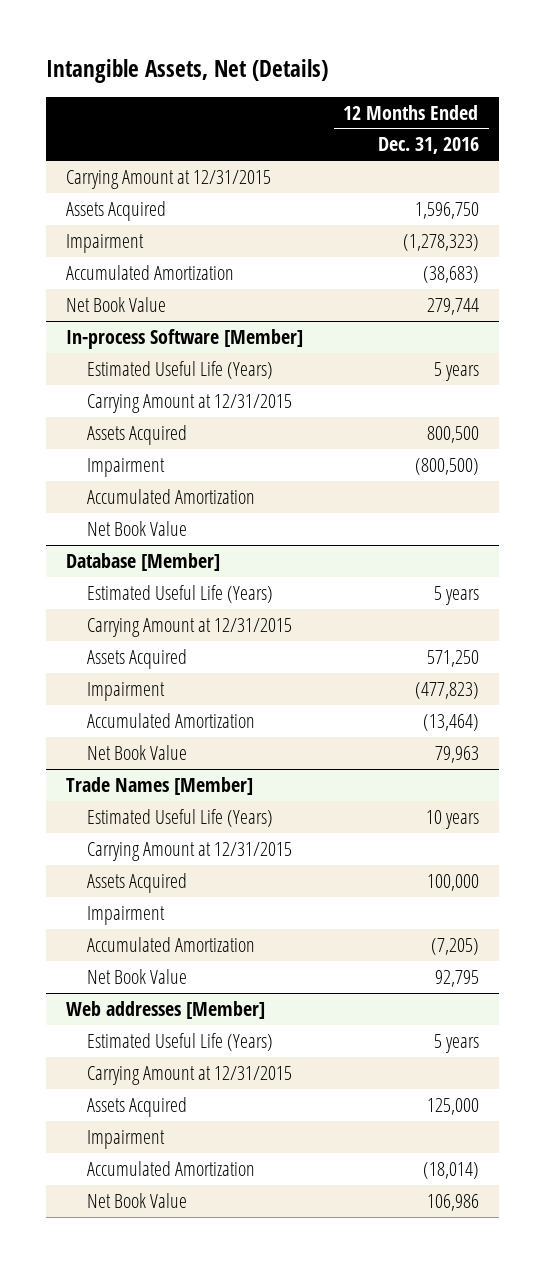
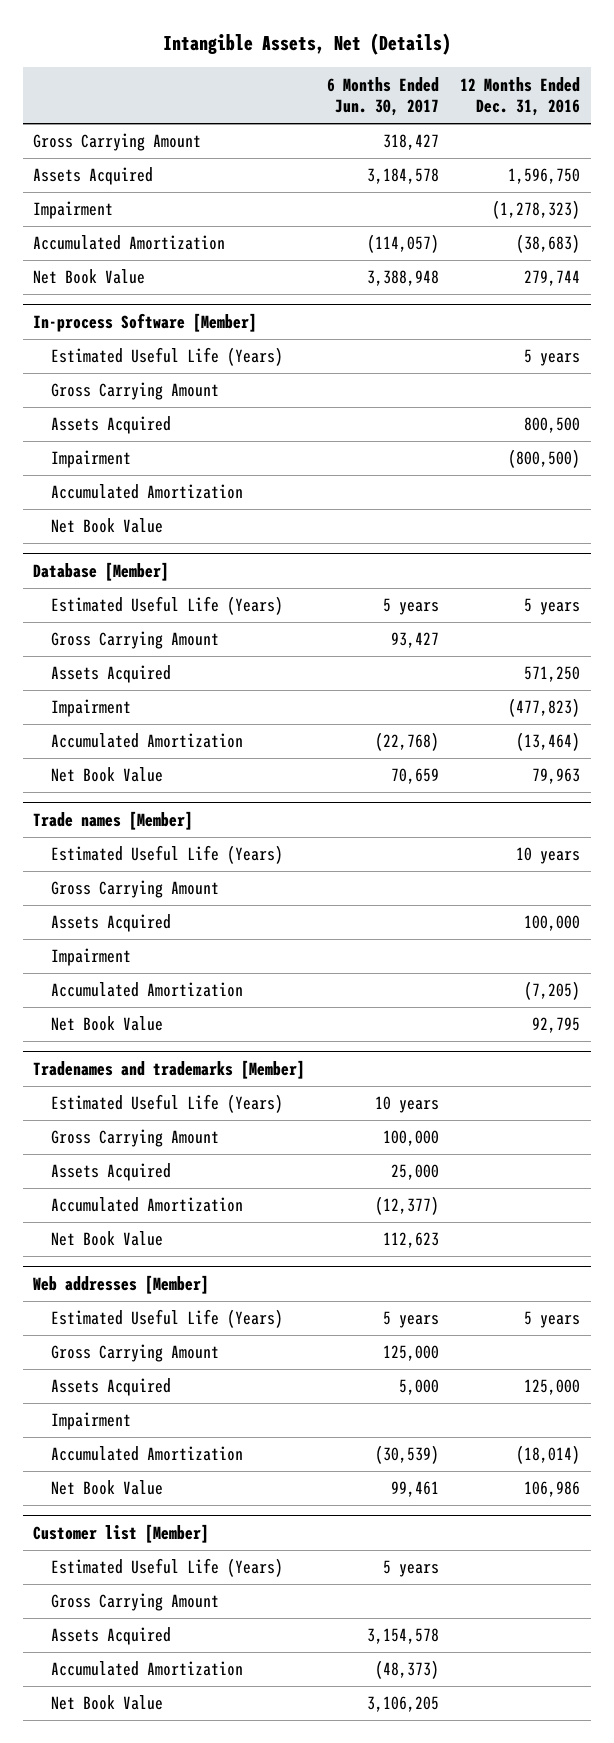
- | 12 Months Ended Dec. 31, 2016
+ | 6 Months Ended Jun. 30, 2017 | 12 Months Ended Dec. 31, 2016
- Carrying Amount at 12/31/2015
+ Gross Carrying Amount | 318,427 |
@ In-process Software [Member]
- Carrying Amount at 12/31/2015
+ Gross Carrying Amount
@ Database [Member]
- Carrying Amount at 12/31/2015
+ Gross Carrying Amount | 93,427 |
- Trade Names [Member]
+ Trade names [Member]
- Carrying Amount at 12/31/2015
+ Gross Carrying Amount
+ Tradenames and trademarks [Member]
+ Estimated Useful Life (Years) | 10 years |
+ Gross Carrying Amount | 100,000 |
+ Assets Acquired | 25,000 |
+ Accumulated Amortization | (12,377) |
+ Net Book Value | 112,623 |
@ Web addresses [Member]
- Carrying Amount at 12/31/2015
+ Gross Carrying Amount | 125,000 |
+ Customer list [Member]
+ Estimated Useful Life (Years) | 5 years |
+ Gross Carrying Amount
+ Assets Acquired | 3,154,578 |
+ Accumulated Amortization | (48,373) |
+ Net Book Value | 3,106,205 |

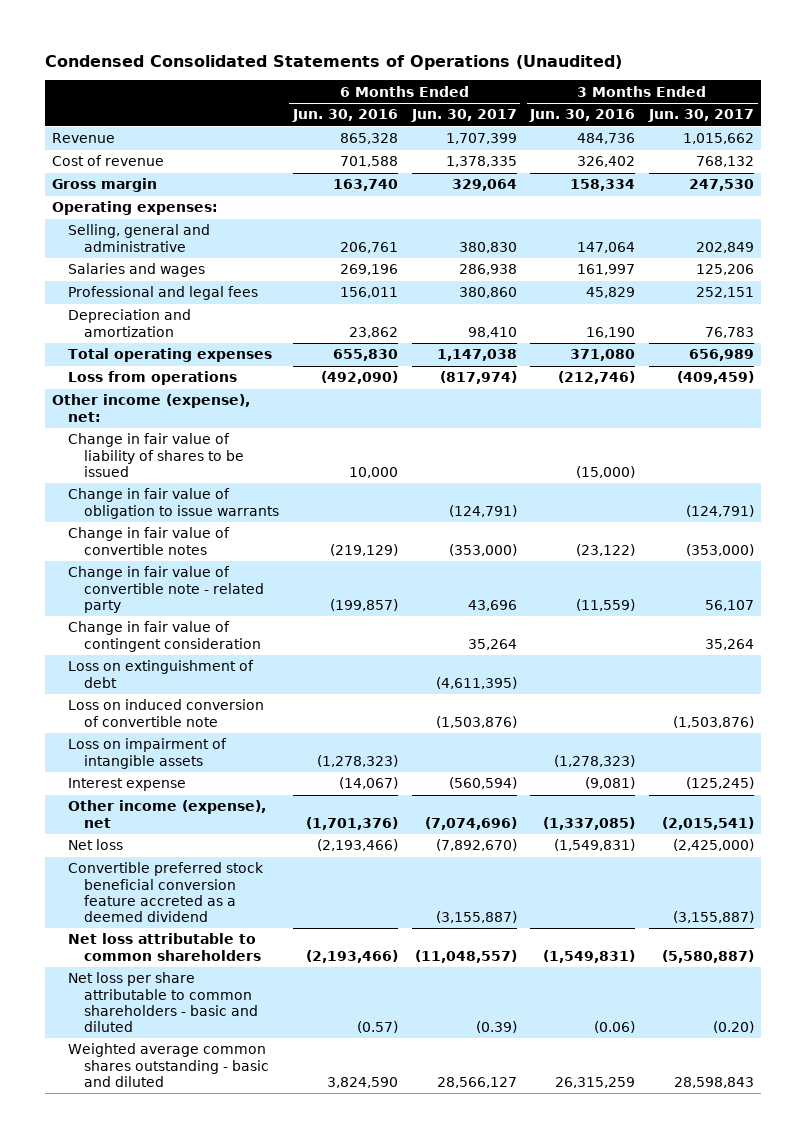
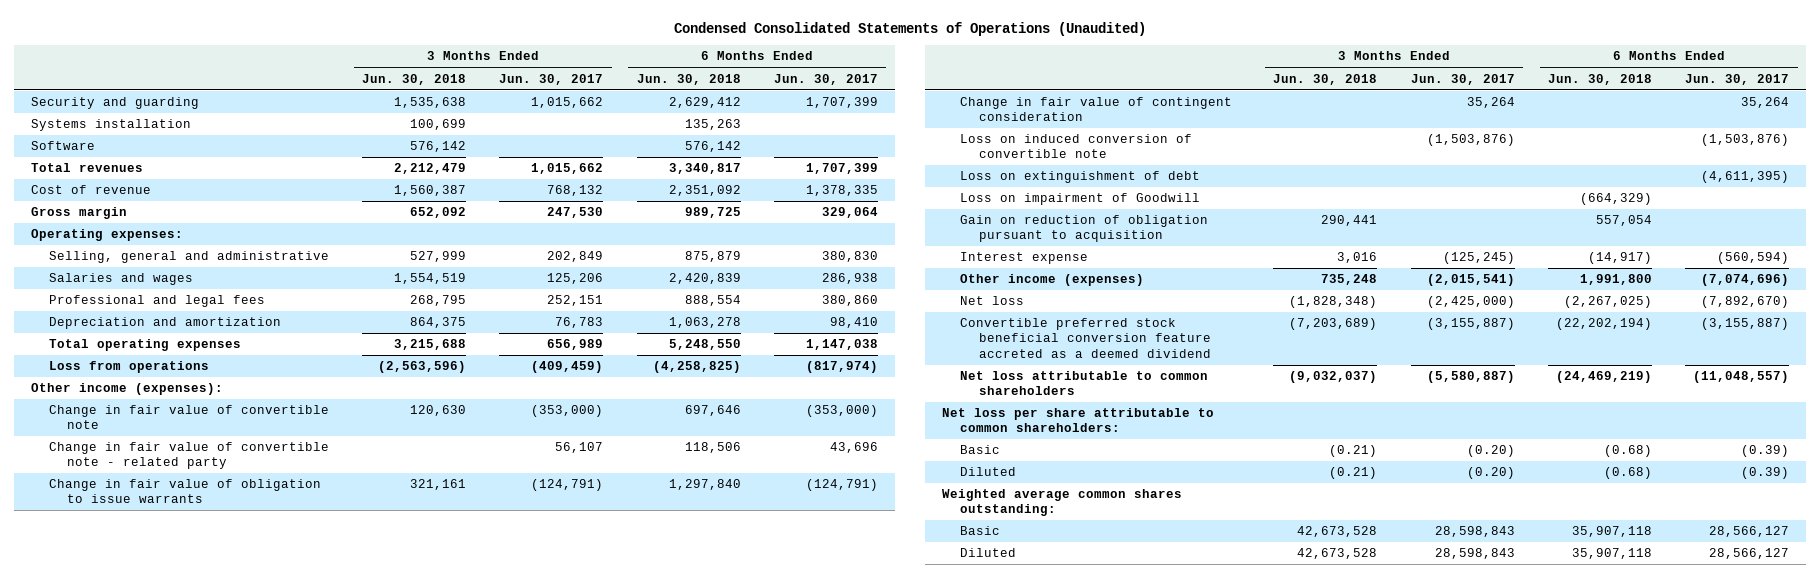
- | 6 Months Ended Jun. 30, 2016 | 6 Months Ended Jun. 30, 2017 | 3 Months Ended Jun. 30, 2016 | 3 Months Ended Jun. 30, 2017
+ | 3 Months Ended Jun. 30, 2018 | 3 Months Ended Jun. 30, 2017 | 6 Months Ended Jun. 30, 2018 | 6 Months Ended Jun. 30, 2017
- Revenue | 865,328 | 1,707,399 | 484,736 | 1,015,662
+ Security and guarding | 1,535,638 | 1,015,662 | 2,629,412 | 1,707,399
+ Systems installation | 100,699 | | 135,263 |
+ Software | 576,142 | | 576,142 |
+ Total revenues | 2,212,479 | 1,015,662 | 3,340,817 | 1,707,399
- Other income (expense), net:
- Change in fair value of liability of shares to be issued | 10,000 | | (15,000) |
- Change in fair value of convertible notes | (219,129) | (353,000) | (23,122) | (353,000)
+ Other income (expenses):
+ Change in fair value of convertible note | 120,630 | (353,000) | 697,646 | (353,000)
moved down: Change in fair value of obligation to issue warrants | 321,161 | (124,791) | 1,297,840 | (124,791)
- Loss on impairment of intangible assets | (1,278,323) | | (1,278,323) |
moved down: Loss on extinguishment of debt | | | | (4,611,395)
+ Loss on impairment of Goodwill | | | (664,329) |
+ Gain on reduction of obligation pursuant to acquisition | 290,441 | | 557,054 |
- Other income (expense), net | (1,701,376) | (7,074,696) | (1,337,085) | (2,015,541)
+ Other income (expenses) | 735,248 | (2,015,541) | 1,991,800 | (7,074,696)
- Net loss per share attributable to common shareholders - basic and diluted | (0.57) | (0.39) | (0.06) | (0.20)
- Weighted average common shares outstanding - basic and diluted | 3,824,590 | 28,566,127 | 26,315,259 | 28,598,843
+ Net loss per share attributable to common shareholders:
+ Basic | (0.21) | (0.20) | (0.68) | (0.39)
+ Diluted | (0.21) | (0.20) | (0.68) | (0.39)
+ Weighted average common shares outstanding:
+ Basic | 42,673,528 | 28,598,843 | 35,907,118 | 28,566,127
+ Diluted | 42,673,528 | 28,598,843 | 35,907,118 | 28,566,127

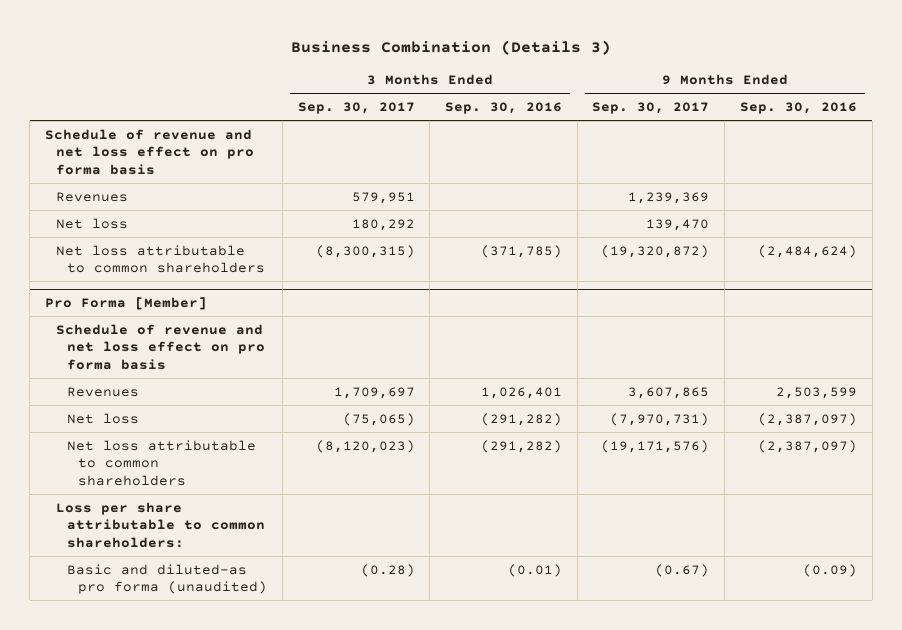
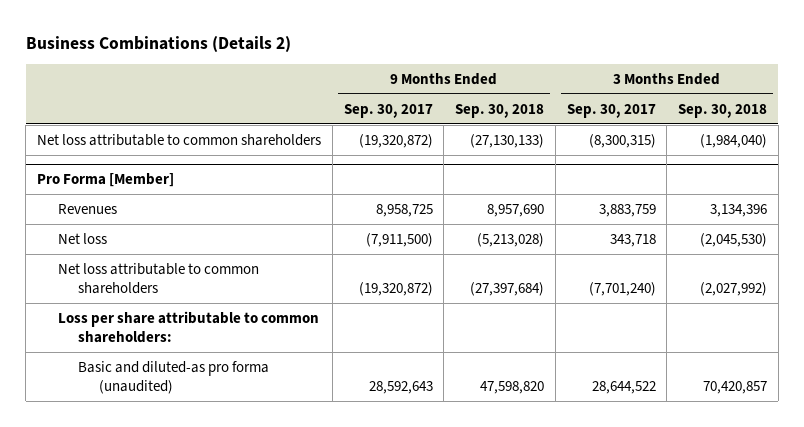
- Business Combination (Details 3)
+ Business Combinations (Details 2)
- | 3 Months Ended Sep. 30, 2017 | 3 Months Ended Sep. 30, 2016 | 9 Months Ended Sep. 30, 2017 | 9 Months Ended Sep. 30, 2016
+ | 9 Months Ended Sep. 30, 2017 | 9 Months Ended Sep. 30, 2018 | 3 Months Ended Sep. 30, 2017 | 3 Months Ended Sep. 30, 2018
- Schedule of revenue and net loss effect on pro forma basis
- Revenues | 579,951 | | 1,239,369 |
- Net loss | 180,292 | | 139,470 |
@ Pro Forma [Member]
- Schedule of revenue and net loss effect on pro forma basis
- Revenues | 1,709,697 | 1,026,401 | 3,607,865 | 2,503,599
- Net loss | (75,065) | (291,282) | (7,970,731) | (2,387,097)
- Net loss attributable to common shareholders | (8,120,023) | (291,282) | (19,171,576) | (2,387,097)
+ Revenues | 8,958,725 | 8,957,690 | 3,883,759 | 3,134,396
+ Net loss | (7,911,500) | (5,213,028) | 343,718 | (2,045,530)
+ Net loss attributable to common shareholders | (19,320,872) | (27,397,684) | (7,701,240) | (2,027,992)
- Basic and diluted-as pro forma (unaudited) | (0.28) | (0.01) | (0.67) | (0.09)
+ Basic and diluted-as pro forma (unaudited) | 28,592,643 | 47,598,820 | 28,644,522 | 70,420,857

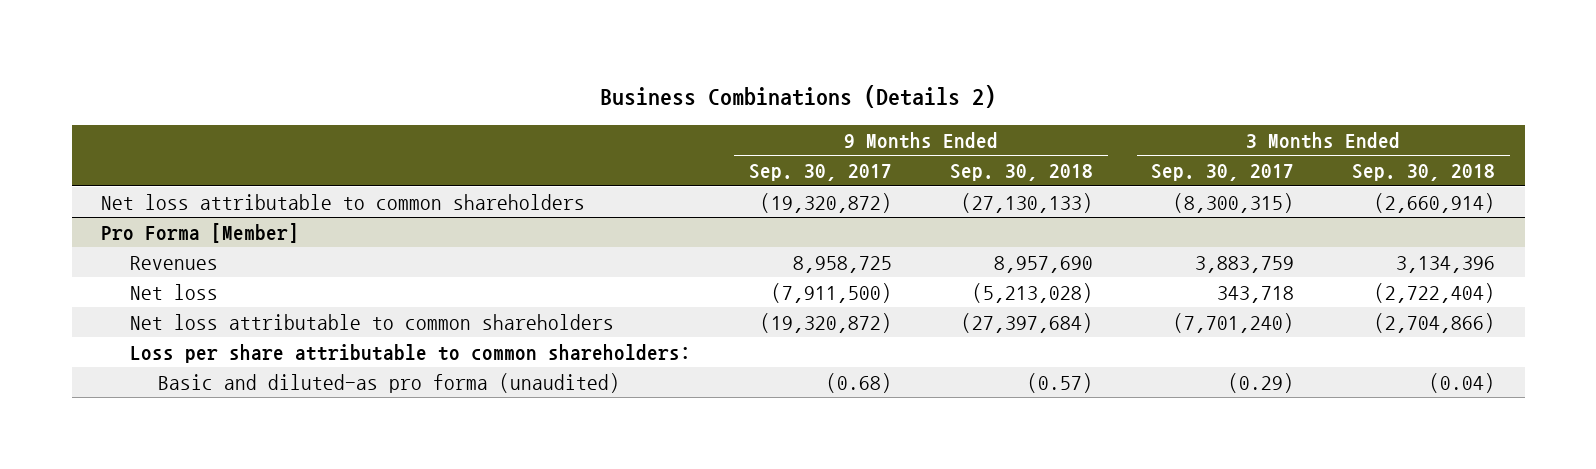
- Net loss attributable to common shareholders | (19,320,872) | (27,130,133) | (8,300,315) | (1,984,040)
+ Net loss attributable to common shareholders | (19,320,872) | (27,130,133) | (8,300,315) | (2,660,914)
@ Pro Forma [Member]
- Net loss | (7,911,500) | (5,213,028) | 343,718 | (2,045,530)
- Net loss attributable to common shareholders | (19,320,872) | (27,397,684) | (7,701,240) | (2,027,992)
+ Net loss | (7,911,500) | (5,213,028) | 343,718 | (2,722,404)
+ Net loss attributable to common shareholders | (19,320,872) | (27,397,684) | (7,701,240) | (2,704,866)
- Basic and diluted-as pro forma (unaudited) | 28,592,643 | 47,598,820 | 28,644,522 | 70,420,857
+ Basic and diluted-as pro forma (unaudited) | (0.68) | (0.57) | (0.29) | (0.04)

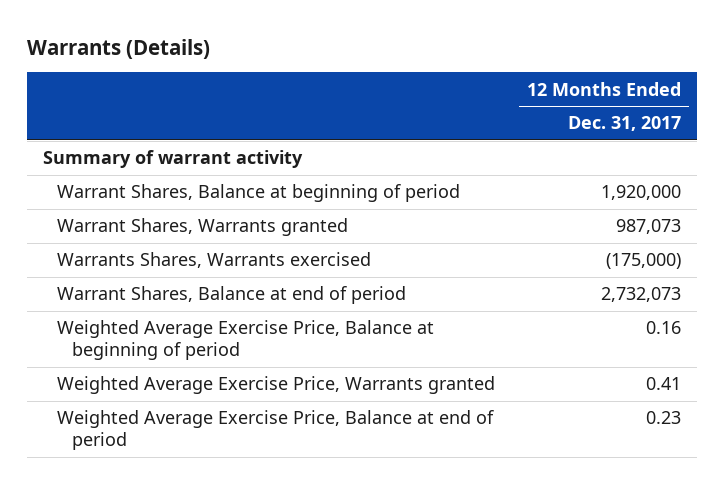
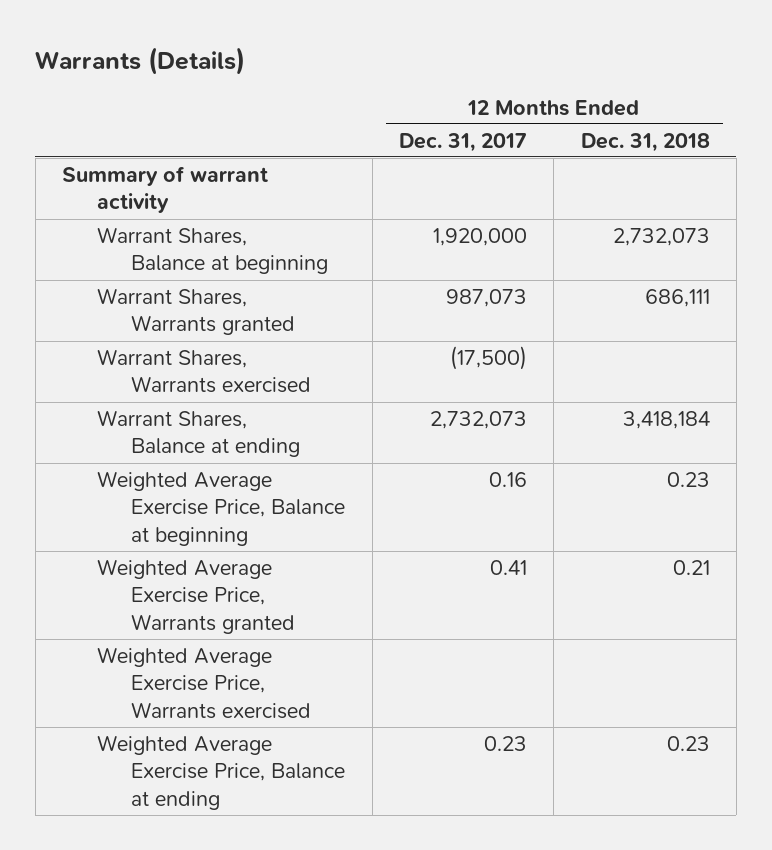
- | 12 Months Ended Dec. 31, 2017
+ | 12 Months Ended Dec. 31, 2017 | 12 Months Ended Dec. 31, 2018
- Warrant Shares, Balance at beginning of period | 1,920,000
+ Warrant Shares, Balance at beginning | 1,920,000 | 2,732,073
- Warrants Shares, Warrants exercised | (175,000)
- Warrant Shares, Balance at end of period | 2,732,073
- Weighted Average Exercise Price, Balance at beginning of period | 0.16
+ Warrant Shares, Warrants exercised | (17,500) |
+ Warrant Shares, Balance at ending | 2,732,073 | 3,418,184
+ Weighted Average Exercise Price, Balance at beginning | 0.16 | 0.23
- Weighted Average Exercise Price, Balance at end of period | 0.23
+ Weighted Average Exercise Price, Warrants exercised
+ Weighted Average Exercise Price, Balance at ending | 0.23 | 0.23

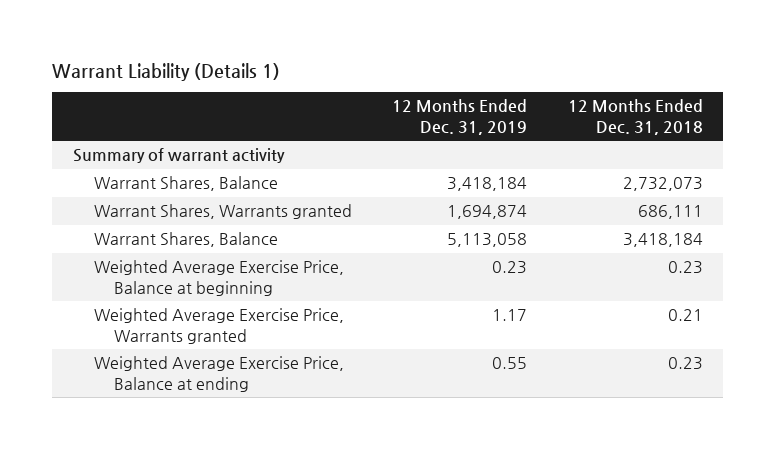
- Warrants (Details)
+ Warrant Liability (Details 1)
- | 12 Months Ended Dec. 31, 2017 | 12 Months Ended Dec. 31, 2018
+ | 12 Months Ended Dec. 31, 2019 | 12 Months Ended Dec. 31, 2018
- Warrant Shares, Balance at beginning | 1,920,000 | 2,732,073
+ Warrant Shares, Balance | 3,418,184 | 2,732,073
- Warrant Shares, Warrants exercised | (17,500) |
- Warrant Shares, Balance at ending | 2,732,073 | 3,418,184
+ Warrant Shares, Balance | 5,113,058 | 3,418,184
- Weighted Average Exercise Price, Warrants exercised

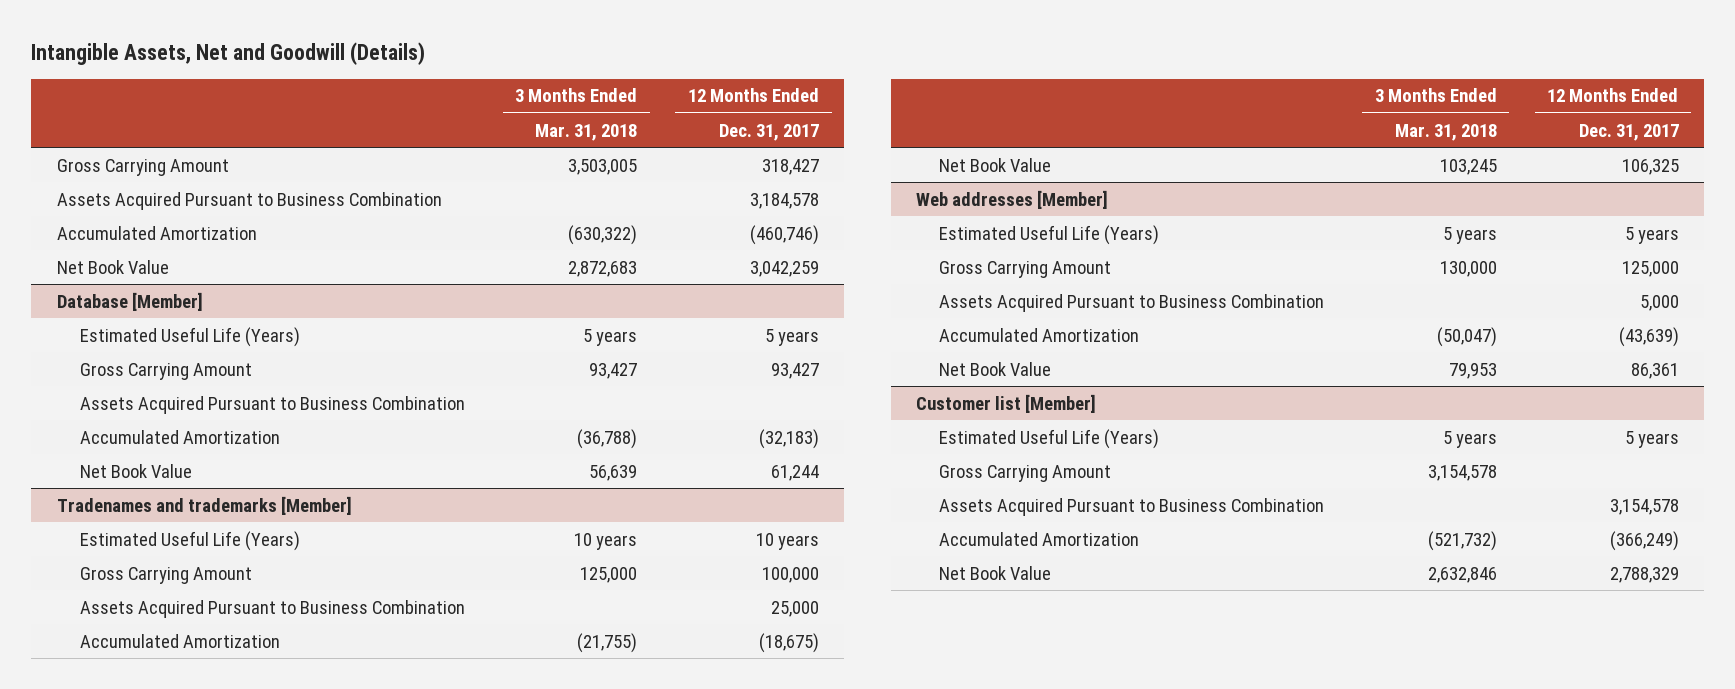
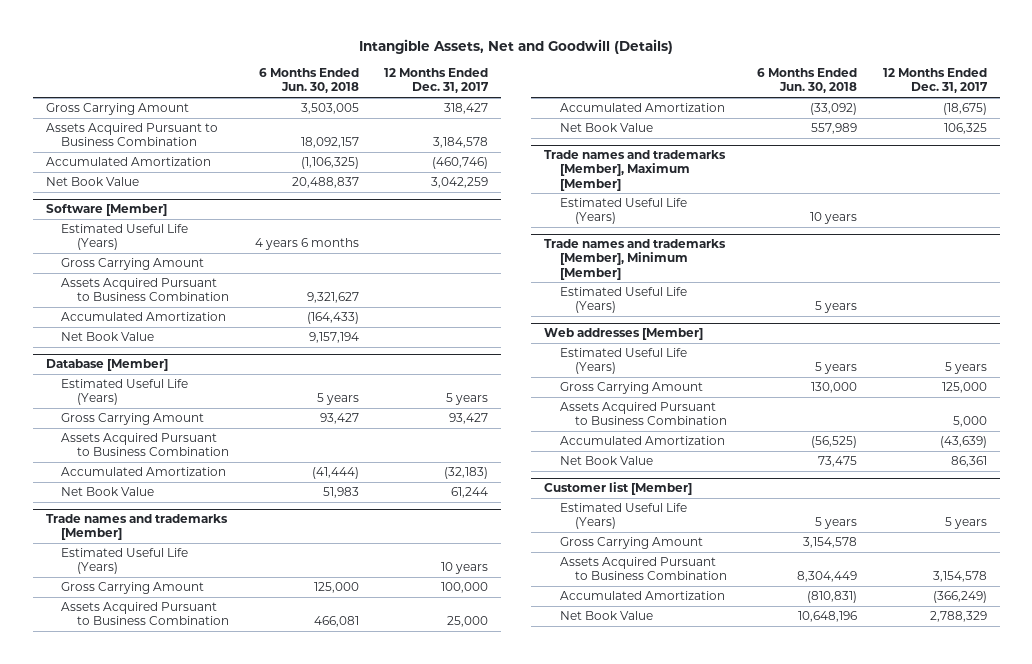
- | 3 Months Ended Mar. 31, 2018 | 12 Months Ended Dec. 31, 2017
+ | 6 Months Ended Jun. 30, 2018 | 12 Months Ended Dec. 31, 2017
+ Software [Member]
+ Estimated Useful Life (Years) | 4 years 6 months |
+ Gross Carrying Amount
+ Assets Acquired Pursuant to Business Combination | 9,321,627 |
+ Accumulated Amortization | (164,433) |
+ Net Book Value | 9,157,194 |
- Tradenames and trademarks [Member]
+ Trade names and trademarks [Member]
+ Trade names and trademarks [Member], Maximum [Member]
+ Estimated Useful Life (Years) | 10 years |
+ Trade names and trademarks [Member], Minimum [Member]
+ Estimated Useful Life (Years) | 5 years |

